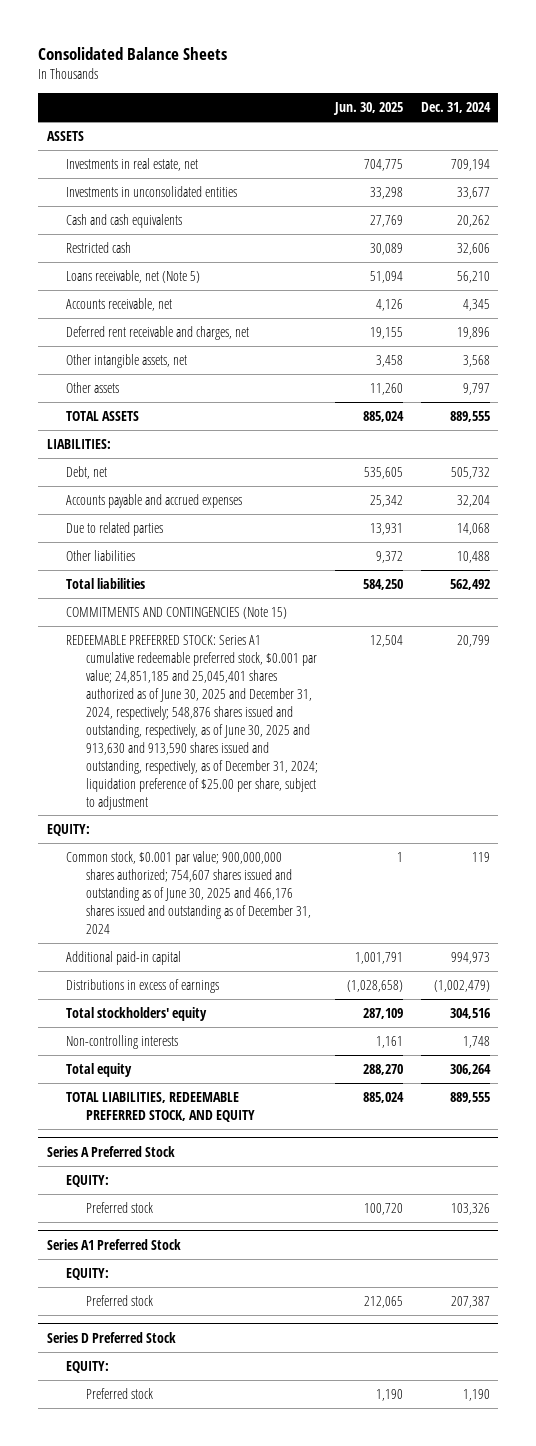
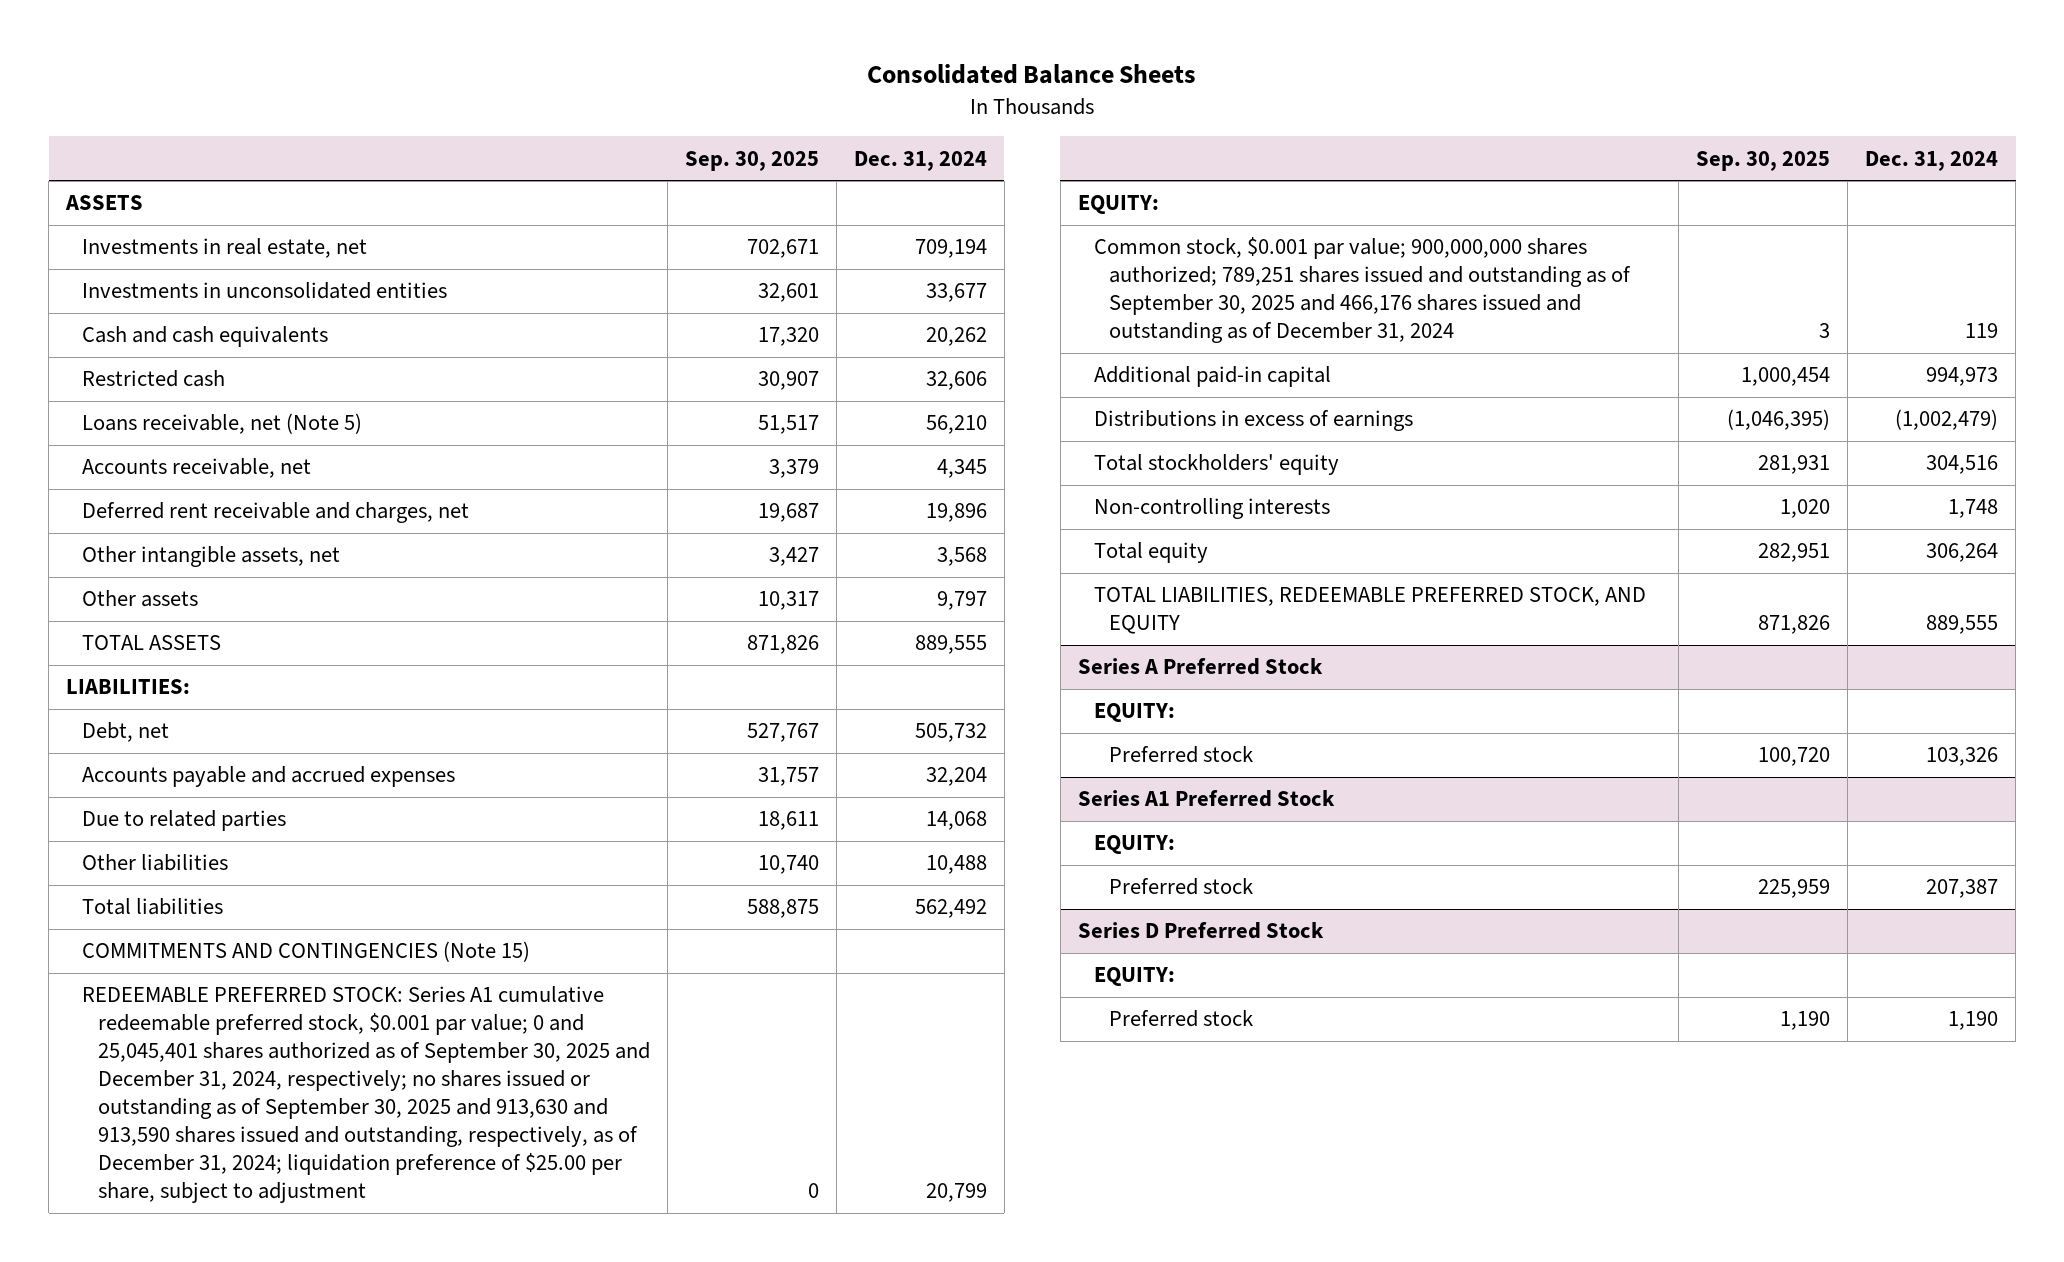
- | Jun. 30, 2025 | Dec. 31, 2024
+ | Sep. 30, 2025 | Dec. 31, 2024
- REDEEMABLE PREFERRED STOCK: Series A1 cumulative redeemable preferred stock, $0.001 par value; 24,851,185 and 25,045,401 shares authorized as of June 30, 2025 and December 31, 2024, respectively; 548,876 shares issued and outstanding, respectively, as of June 30, 2025 and 913,630 and 913,590 shares issued and outstanding, respectively, as of December 31, 2024; liquidation preference of $25.00 per share, subject to adjustment | 12,504 | 20,799
+ REDEEMABLE PREFERRED STOCK: Series A1 cumulative redeemable preferred stock, $0.001 par value; 0 and 25,045,401 shares authorized as of September 30, 2025 and December 31, 2024, respectively; no shares issued or outstanding as of September 30, 2025 and 913,630 and 913,590 shares issued and outstanding, respectively, as of December 31, 2024; liquidation preference of $25.00 per share, subject to adjustment | 0 | 20,799
- Common stock, $0.001 par value; 900,000,000 shares authorized; 754,607 shares issued and outstanding as of June 30, 2025 and 466,176 shares issued and outstanding as of December 31, 2024 | 1 | 119
+ Common stock, $0.001 par value; 900,000,000 shares authorized; 789,251 shares issued and outstanding as of September 30, 2025 and 466,176 shares issued and outstanding as of December 31, 2024 | 3 | 119

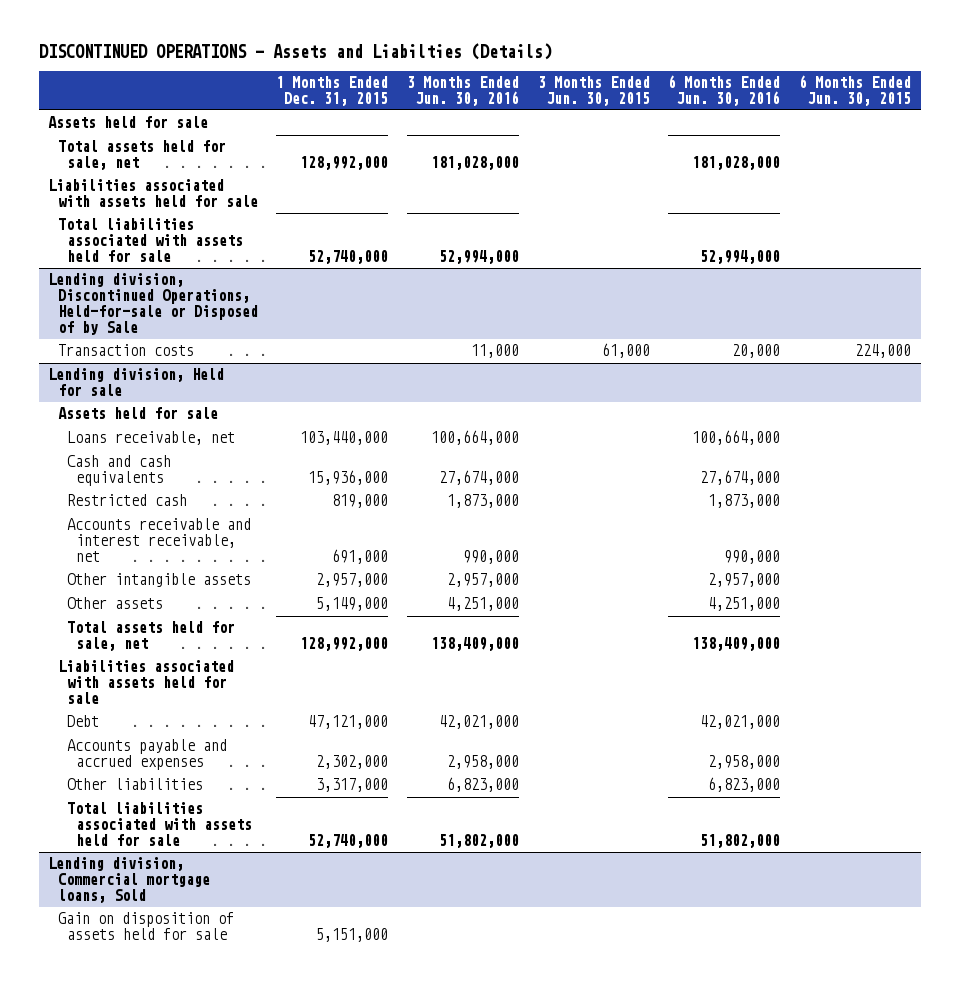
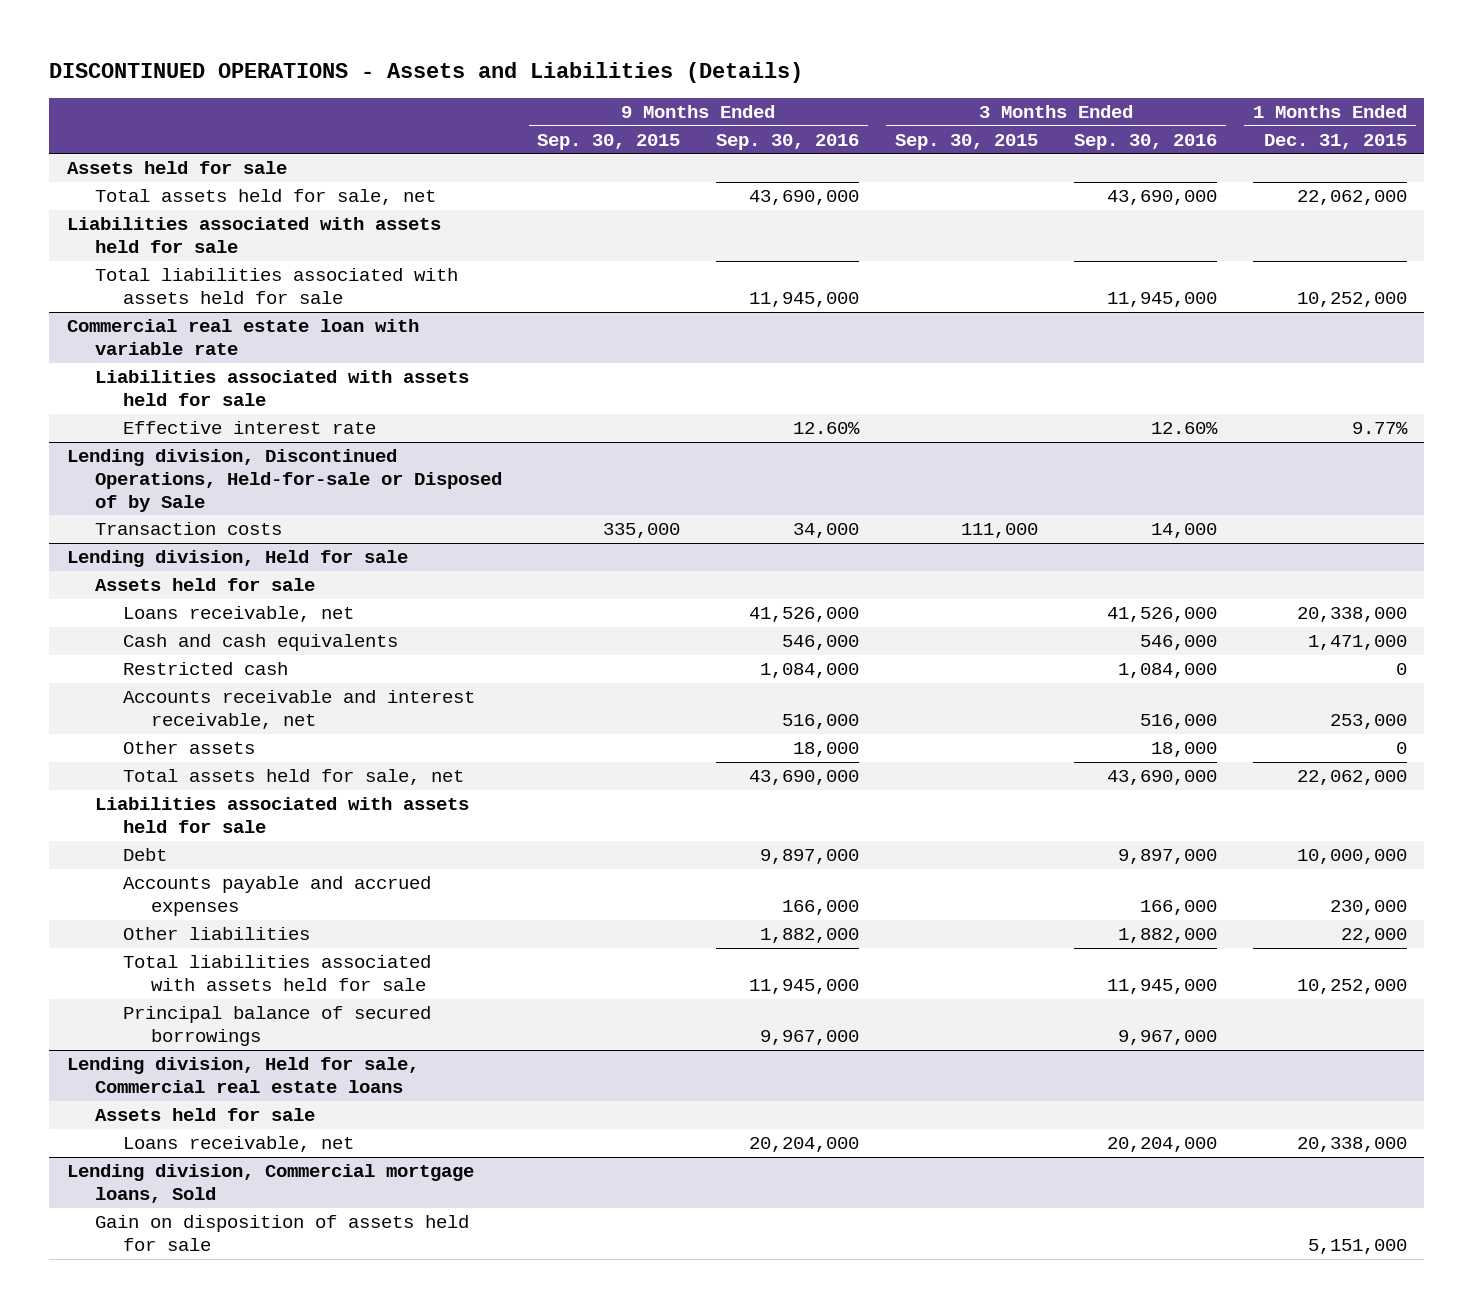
- DISCONTINUED OPERATIONS - Assets and Liabilties (Details)
+ DISCONTINUED OPERATIONS - Assets and Liabilities (Details)
- | 1 Months Ended Dec. 31, 2015 | 3 Months Ended Jun. 30, 2016 | 3 Months Ended Jun. 30, 2015 | 6 Months Ended Jun. 30, 2016 | 6 Months Ended Jun. 30, 2015
+ | 9 Months Ended Sep. 30, 2015 | 9 Months Ended Sep. 30, 2016 | 3 Months Ended Sep. 30, 2015 | 3 Months Ended Sep. 30, 2016 | 1 Months Ended Dec. 31, 2015
- Total assets held for sale, net | 128,992,000 | 181,028,000 | | 181,028,000 |
+ Total assets held for sale, net | | 43,690,000 | | 43,690,000 | 22,062,000
- Total liabilities associated with assets held for sale | 52,740,000 | 52,994,000 | | 52,994,000 |
+ Total liabilities associated with assets held for sale | | 11,945,000 | | 11,945,000 | 10,252,000
+ Commercial real estate loan with variable rate
+ Liabilities associated with assets held for sale
+ Effective interest rate | | 12.60% | | 12.60% | 9.77%
@ Lending division, Held for sale
- Loans receivable, net | 103,440,000 | 100,664,000 | | 100,664,000 |
- Cash and cash equivalents | 15,936,000 | 27,674,000 | | 27,674,000 |
- Restricted cash | 819,000 | 1,873,000 | | 1,873,000 |
- Accounts receivable and interest receivable, net | 691,000 | 990,000 | | 990,000 |
- Other intangible assets | 2,957,000 | 2,957,000 | | 2,957,000 |
- Other assets | 5,149,000 | 4,251,000 | | 4,251,000 |
- Total assets held for sale, net | 128,992,000 | 138,409,000 | | 138,409,000 |
+ Loans receivable, net | | 41,526,000 | | 41,526,000 | 20,338,000
+ Cash and cash equivalents | | 546,000 | | 546,000 | 1,471,000
+ Restricted cash | | 1,084,000 | | 1,084,000 | 0
+ Accounts receivable and interest receivable, net | | 516,000 | | 516,000 | 253,000
+ Other assets | | 18,000 | | 18,000 | 0
+ Total assets held for sale, net | | 43,690,000 | | 43,690,000 | 22,062,000
- Debt | 47,121,000 | 42,021,000 | | 42,021,000 |
- Accounts payable and accrued expenses | 2,302,000 | 2,958,000 | | 2,958,000 |
- Other liabilities | 3,317,000 | 6,823,000 | | 6,823,000 |
- Total liabilities associated with assets held for sale | 52,740,000 | 51,802,000 | | 51,802,000 |
+ Debt | | 9,897,000 | | 9,897,000 | 10,000,000
+ Accounts payable and accrued expenses | | 166,000 | | 166,000 | 230,000
+ Other liabilities | | 1,882,000 | | 1,882,000 | 22,000
+ Total liabilities associated with assets held for sale | | 11,945,000 | | 11,945,000 | 10,252,000
+ Principal balance of secured borrowings | | 9,967,000 | | 9,967,000 |
+ Lending division, Held for sale, Commercial real estate loans
+ Assets held for sale
+ Loans receivable, net | | 20,204,000 | | 20,204,000 | 20,338,000

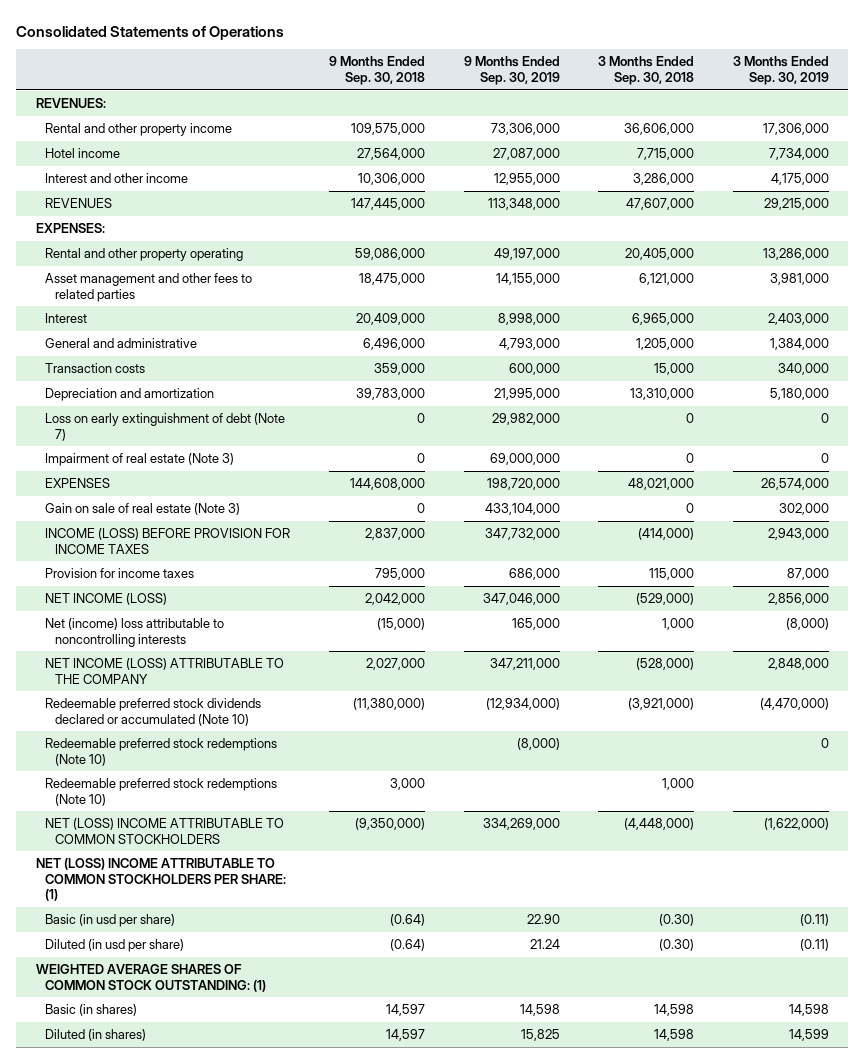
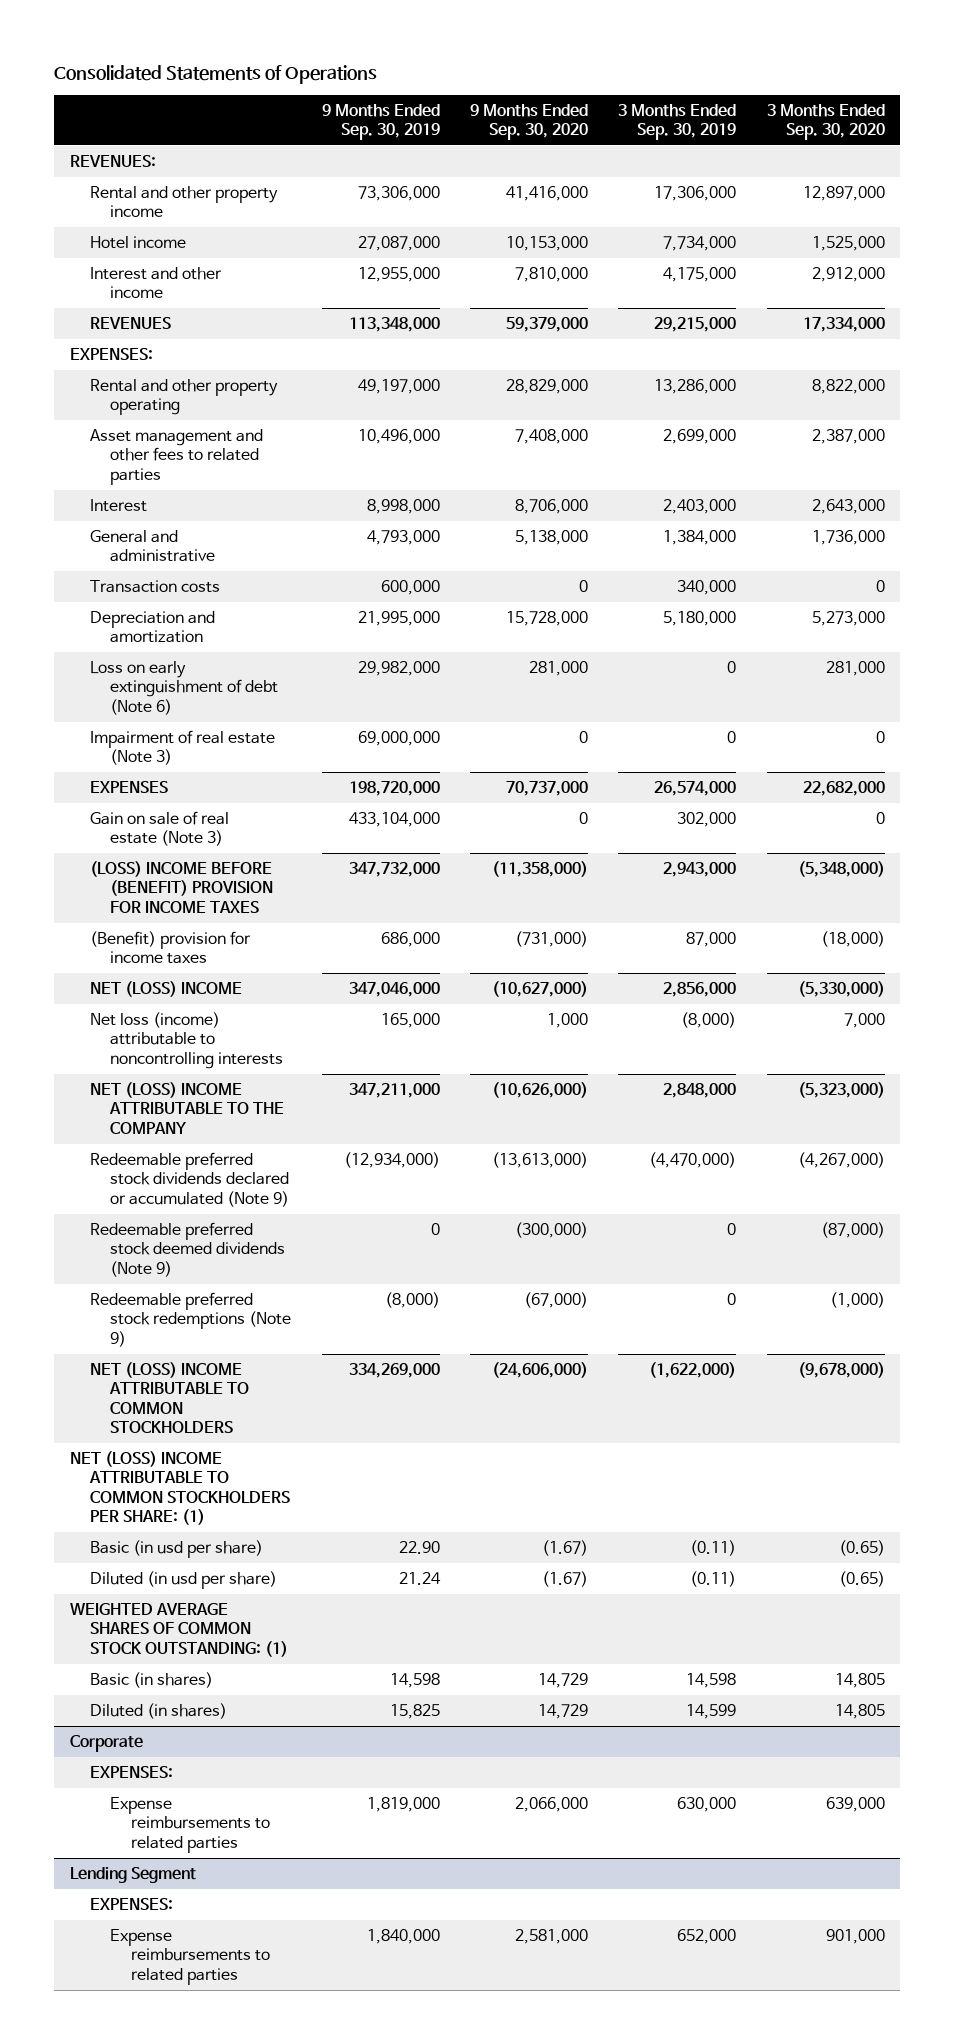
- | 9 Months Ended Sep. 30, 2018 | 9 Months Ended Sep. 30, 2019 | 3 Months Ended Sep. 30, 2018 | 3 Months Ended Sep. 30, 2019
+ | 9 Months Ended Sep. 30, 2019 | 9 Months Ended Sep. 30, 2020 | 3 Months Ended Sep. 30, 2019 | 3 Months Ended Sep. 30, 2020
- Asset management and other fees to related parties | 18,475,000 | 14,155,000 | 6,121,000 | 3,981,000
+ Asset management and other fees to related parties | 10,496,000 | 7,408,000 | 2,699,000 | 2,387,000
- Loss on early extinguishment of debt (Note 7) | 0 | 29,982,000 | 0 | 0
+ Loss on early extinguishment of debt (Note 6) | 29,982,000 | 281,000 | 0 | 281,000
- INCOME (LOSS) BEFORE PROVISION FOR INCOME TAXES | 2,837,000 | 347,732,000 | (414,000) | 2,943,000
- Provision for income taxes | 795,000 | 686,000 | 115,000 | 87,000
- NET INCOME (LOSS) | 2,042,000 | 347,046,000 | (529,000) | 2,856,000
- Net (income) loss attributable to noncontrolling interests | (15,000) | 165,000 | 1,000 | (8,000)
- NET INCOME (LOSS) ATTRIBUTABLE TO THE COMPANY | 2,027,000 | 347,211,000 | (528,000) | 2,848,000
- Redeemable preferred stock dividends declared or accumulated (Note 10) | (11,380,000) | (12,934,000) | (3,921,000) | (4,470,000)
- Redeemable preferred stock redemptions (Note 10) | | (8,000) | | 0
- Redeemable preferred stock redemptions (Note 10) | 3,000 | | 1,000 |
+ (LOSS) INCOME BEFORE (BENEFIT) PROVISION FOR INCOME TAXES | 347,732,000 | (11,358,000) | 2,943,000 | (5,348,000)
+ (Benefit) provision for income taxes | 686,000 | (731,000) | 87,000 | (18,000)
+ NET (LOSS) INCOME | 347,046,000 | (10,627,000) | 2,856,000 | (5,330,000)
+ Net loss (income) attributable to noncontrolling interests | 165,000 | 1,000 | (8,000) | 7,000
+ NET (LOSS) INCOME ATTRIBUTABLE TO THE COMPANY | 347,211,000 | (10,626,000) | 2,848,000 | (5,323,000)
+ Redeemable preferred stock dividends declared or accumulated (Note 9) | (12,934,000) | (13,613,000) | (4,470,000) | (4,267,000)
+ Redeemable preferred stock deemed dividends (Note 9) | 0 | (300,000) | 0 | (87,000)
+ Redeemable preferred stock redemptions (Note 9) | (8,000) | (67,000) | 0 | (1,000)
+ Corporate
+ EXPENSES:
+ Expense reimbursements to related parties | 1,819,000 | 2,066,000 | 630,000 | 639,000
+ Lending Segment
+ EXPENSES:
+ Expense reimbursements to related parties | 1,840,000 | 2,581,000 | 652,000 | 901,000

